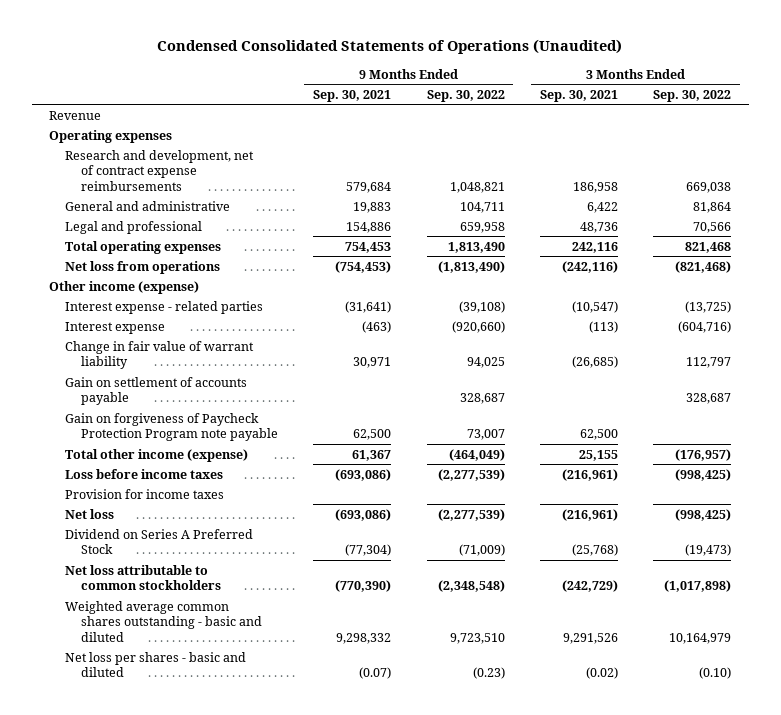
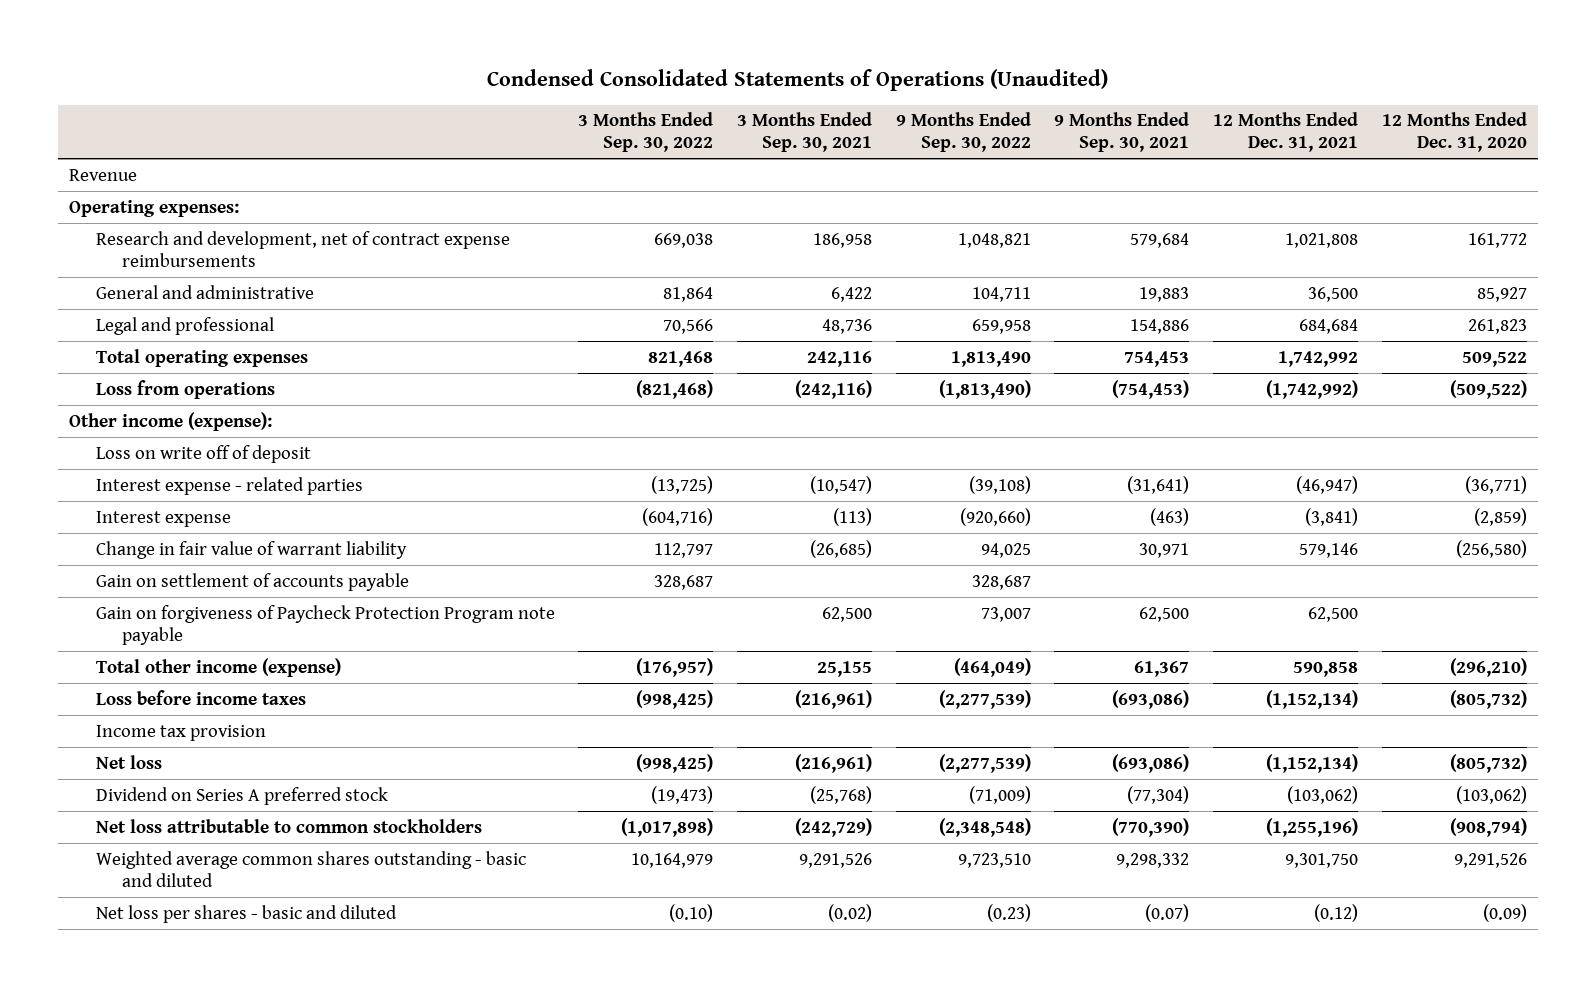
- | 9 Months Ended Sep. 30, 2021 | 9 Months Ended Sep. 30, 2022 | 3 Months Ended Sep. 30, 2021 | 3 Months Ended Sep. 30, 2022
+ | 3 Months Ended Sep. 30, 2022 | 3 Months Ended Sep. 30, 2021 | 9 Months Ended Sep. 30, 2022 | 9 Months Ended Sep. 30, 2021 | 12 Months Ended Dec. 31, 2021 | 12 Months Ended Dec. 31, 2020
- Operating expenses
+ Operating expenses:
- Net loss from operations | (754,453) | (1,813,490) | (242,116) | (821,468)
- Other income (expense)
+ Loss from operations | (821,468) | (242,116) | (1,813,490) | (754,453) | (1,742,992) | (509,522)
+ Other income (expense):
+ Loss on write off of deposit
- Provision for income taxes
+ Income tax provision
- Dividend on Series A Preferred Stock | (77,304) | (71,009) | (25,768) | (19,473)
+ Dividend on Series A preferred stock | (19,473) | (25,768) | (71,009) | (77,304) | (103,062) | (103,062)

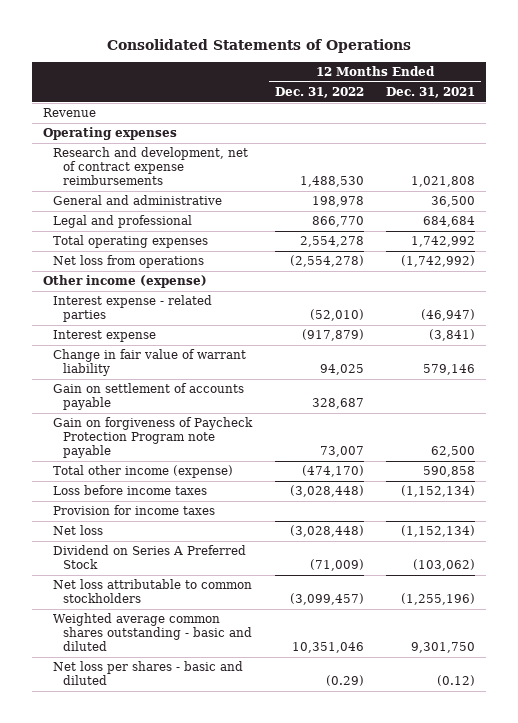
- Condensed Consolidated Statements of Operations (Unaudited)
+ Consolidated Statements of Operations
- | 3 Months Ended Sep. 30, 2022 | 3 Months Ended Sep. 30, 2021 | 9 Months Ended Sep. 30, 2022 | 9 Months Ended Sep. 30, 2021 | 12 Months Ended Dec. 31, 2021 | 12 Months Ended Dec. 31, 2020
+ | 12 Months Ended Dec. 31, 2022 | 12 Months Ended Dec. 31, 2021
- Operating expenses:
+ Operating expenses
- Loss from operations | (821,468) | (242,116) | (1,813,490) | (754,453) | (1,742,992) | (509,522)
- Other income (expense):
- Loss on write off of deposit
+ Net loss from operations | (2,554,278) | (1,742,992)
+ Other income (expense)
- Income tax provision
+ Provision for income taxes
- Dividend on Series A preferred stock | (19,473) | (25,768) | (71,009) | (77,304) | (103,062) | (103,062)
+ Dividend on Series A Preferred Stock | (71,009) | (103,062)

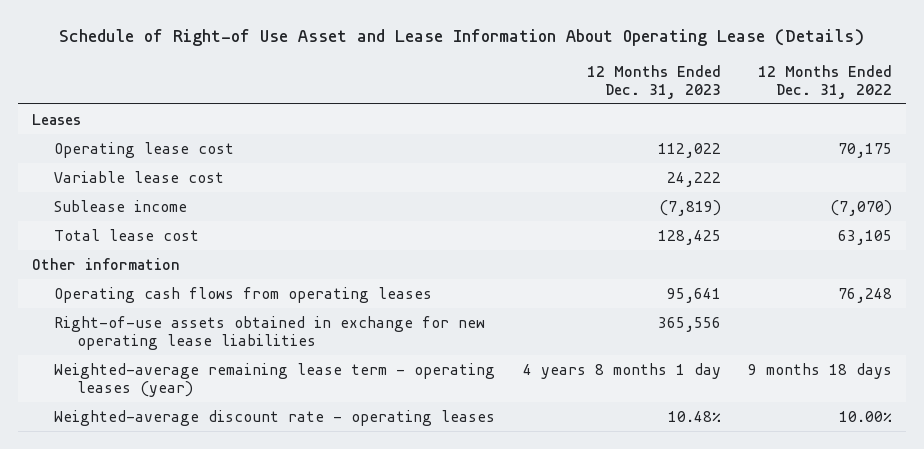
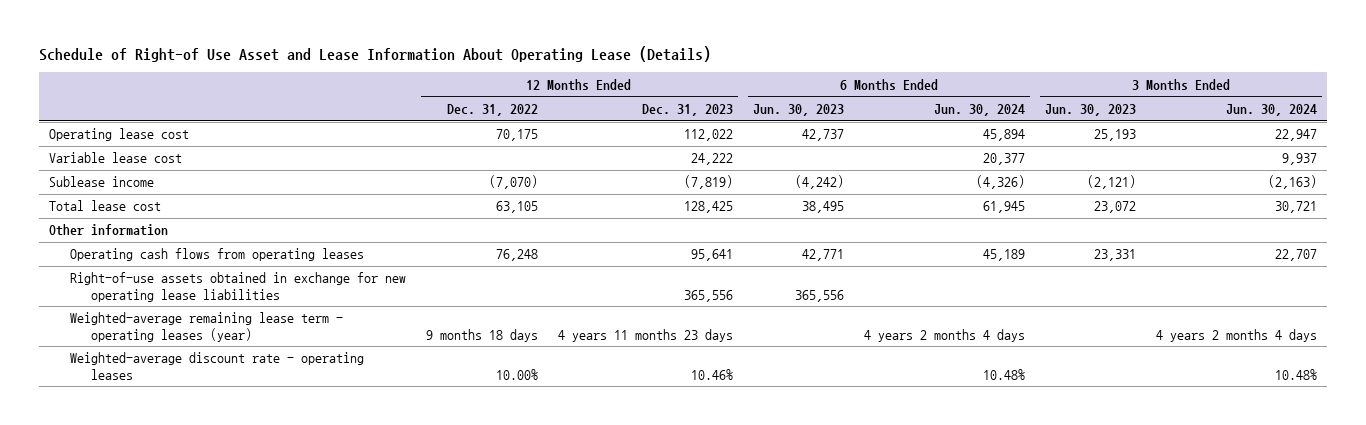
- | 12 Months Ended Dec. 31, 2023 | 12 Months Ended Dec. 31, 2022
+ | 12 Months Ended Dec. 31, 2022 | 12 Months Ended Dec. 31, 2023 | 6 Months Ended Jun. 30, 2023 | 6 Months Ended Jun. 30, 2024 | 3 Months Ended Jun. 30, 2023 | 3 Months Ended Jun. 30, 2024
- Leases
- Weighted-average remaining lease term - operating leases (year) | 4 years 8 months 1 day | 9 months 18 days
- Weighted-average discount rate - operating leases | 10.48% | 10.00%
+ Weighted-average remaining lease term - operating leases (year) | 9 months 18 days | 4 years 11 months 23 days | | 4 years 2 months 4 days | | 4 years 2 months 4 days
+ Weighted-average discount rate - operating leases | 10.00% | 10.46% | | 10.48% | | 10.48%

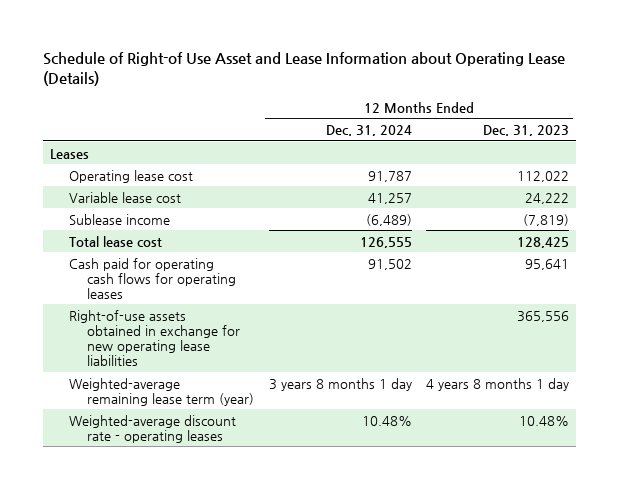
- Schedule of Right-of Use Asset and Lease Information About Operating Lease (Details)
+ Schedule of Right-of Use Asset and Lease Information about Operating Lease (Details)
- | 12 Months Ended Dec. 31, 2022 | 12 Months Ended Dec. 31, 2023 | 6 Months Ended Jun. 30, 2023 | 6 Months Ended Jun. 30, 2024 | 3 Months Ended Jun. 30, 2023 | 3 Months Ended Jun. 30, 2024
+ | 12 Months Ended Dec. 31, 2024 | 12 Months Ended Dec. 31, 2023
+ Leases
- Other information
- Operating cash flows from operating leases | 76,248 | 95,641 | 42,771 | 45,189 | 23,331 | 22,707
+ Cash paid for operating cash flows for operating leases | 91,502 | 95,641
- Weighted-average remaining lease term - operating leases (year) | 9 months 18 days | 4 years 11 months 23 days | | 4 years 2 months 4 days | | 4 years 2 months 4 days
- Weighted-average discount rate - operating leases | 10.00% | 10.46% | | 10.48% | | 10.48%
+ Weighted-average remaining lease term (year) | 3 years 8 months 1 day | 4 years 8 months 1 day
+ Weighted-average discount rate - operating leases | 10.48% | 10.48%

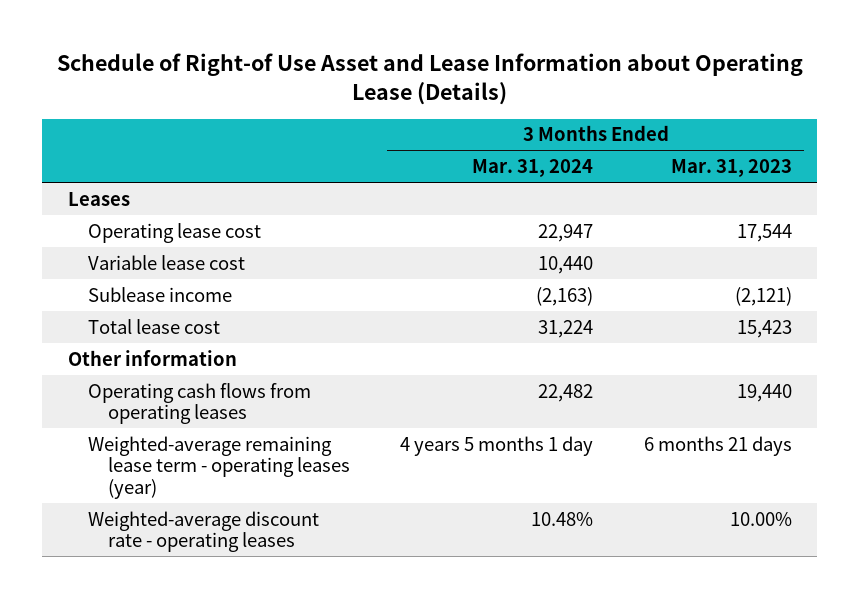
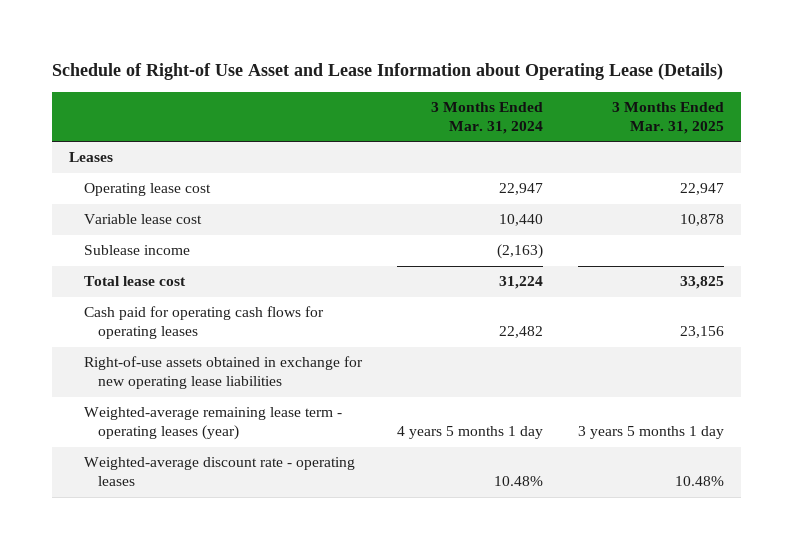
- | 3 Months Ended Mar. 31, 2024 | 3 Months Ended Mar. 31, 2023
+ | 3 Months Ended Mar. 31, 2024 | 3 Months Ended Mar. 31, 2025
- Other information
- Operating cash flows from operating leases | 22,482 | 19,440
+ Cash paid for operating cash flows for operating leases | 22,482 | 23,156
+ Right-of-use assets obtained in exchange for new operating lease liabilities

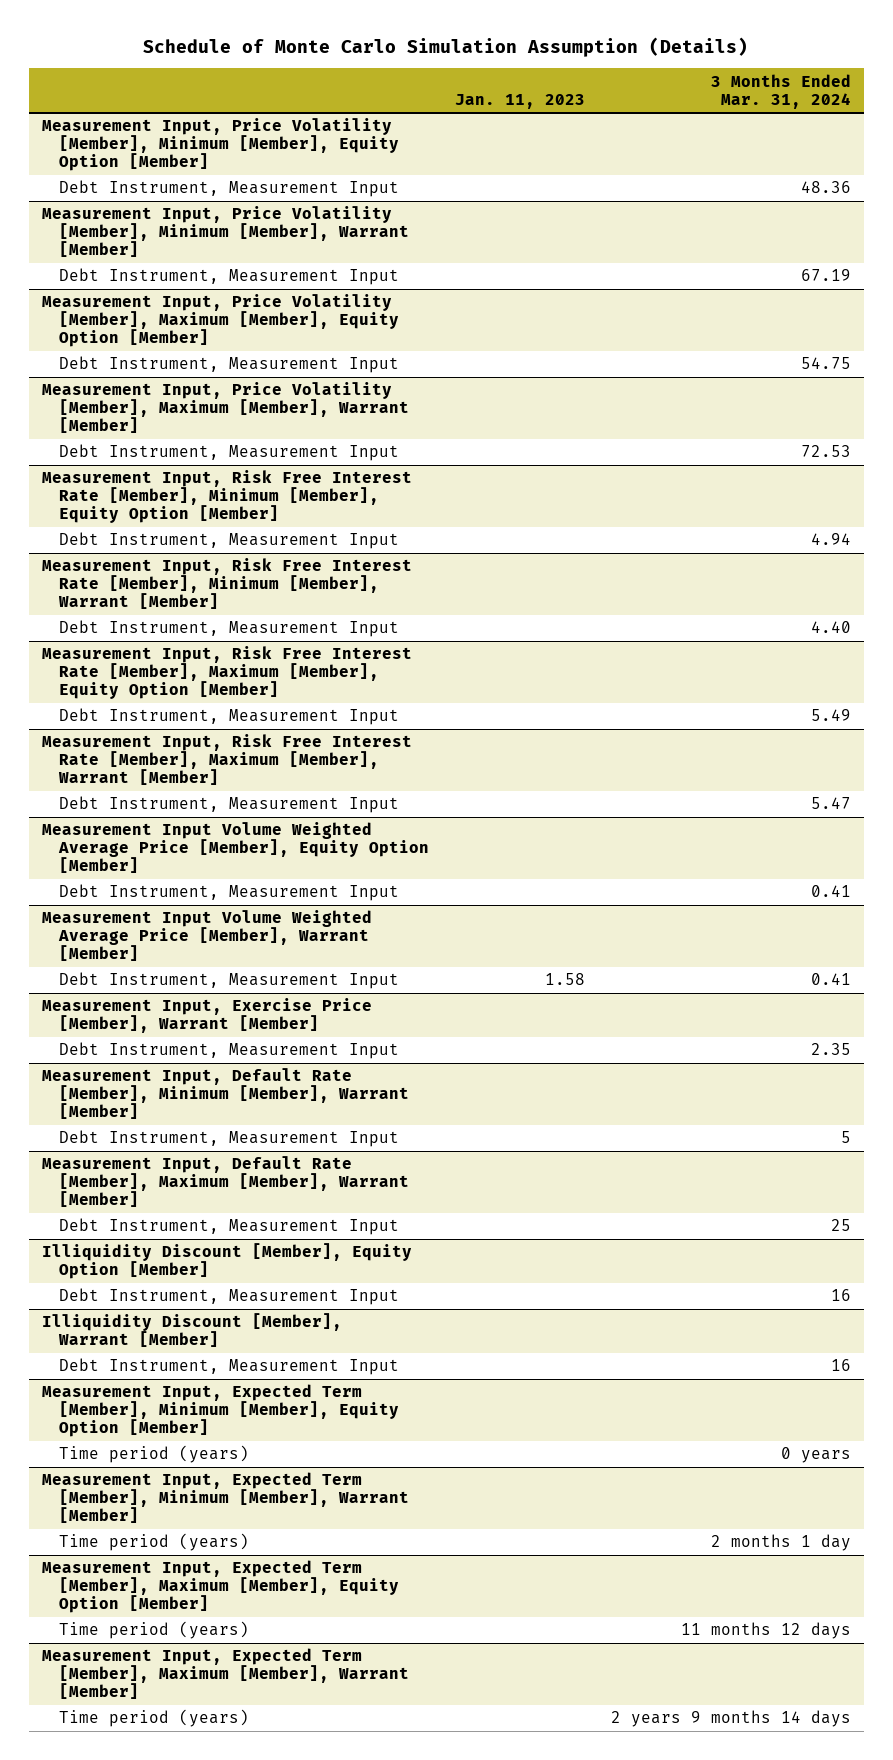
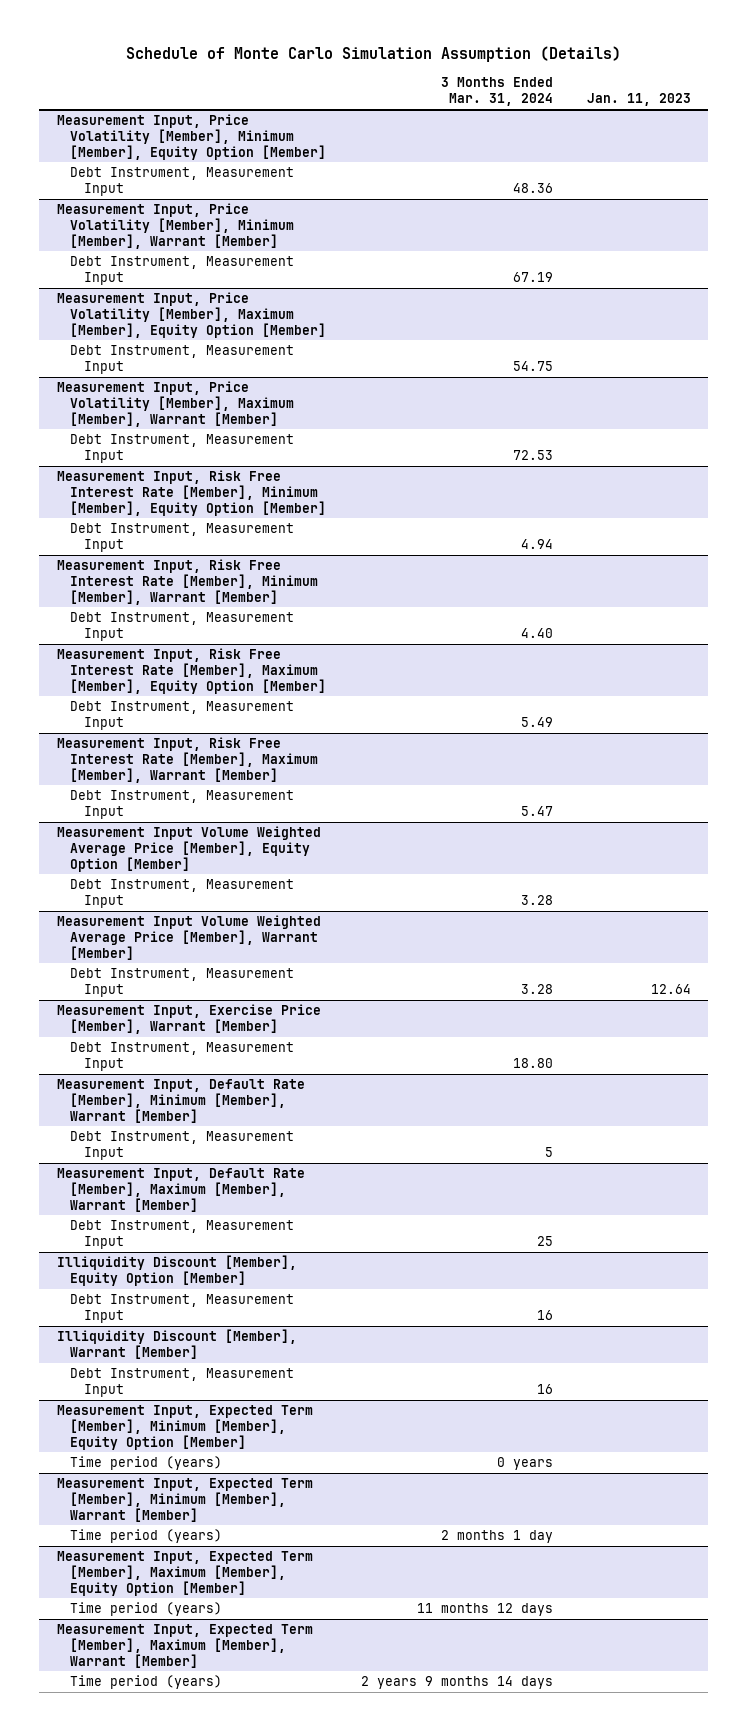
- | Jan. 11, 2023 | 3 Months Ended Mar. 31, 2024
+ | 3 Months Ended Mar. 31, 2024 | Jan. 11, 2023
@ Measurement Input Volume Weighted Average Price [Member], Equity Option [Member]
- Debt Instrument, Measurement Input | | 0.41
+ Debt Instrument, Measurement Input | 3.28 |
@ Measurement Input Volume Weighted Average Price [Member], Warrant [Member]
- Debt Instrument, Measurement Input | 1.58 | 0.41
+ Debt Instrument, Measurement Input | 3.28 | 12.64
@ Measurement Input, Exercise Price [Member], Warrant [Member]
- Debt Instrument, Measurement Input | | 2.35
+ Debt Instrument, Measurement Input | 18.80 |

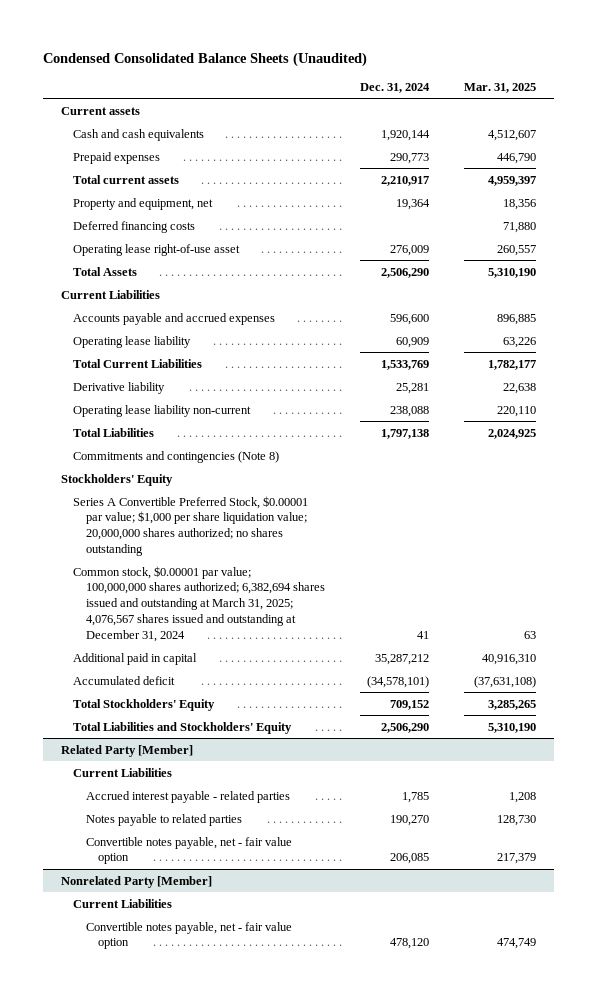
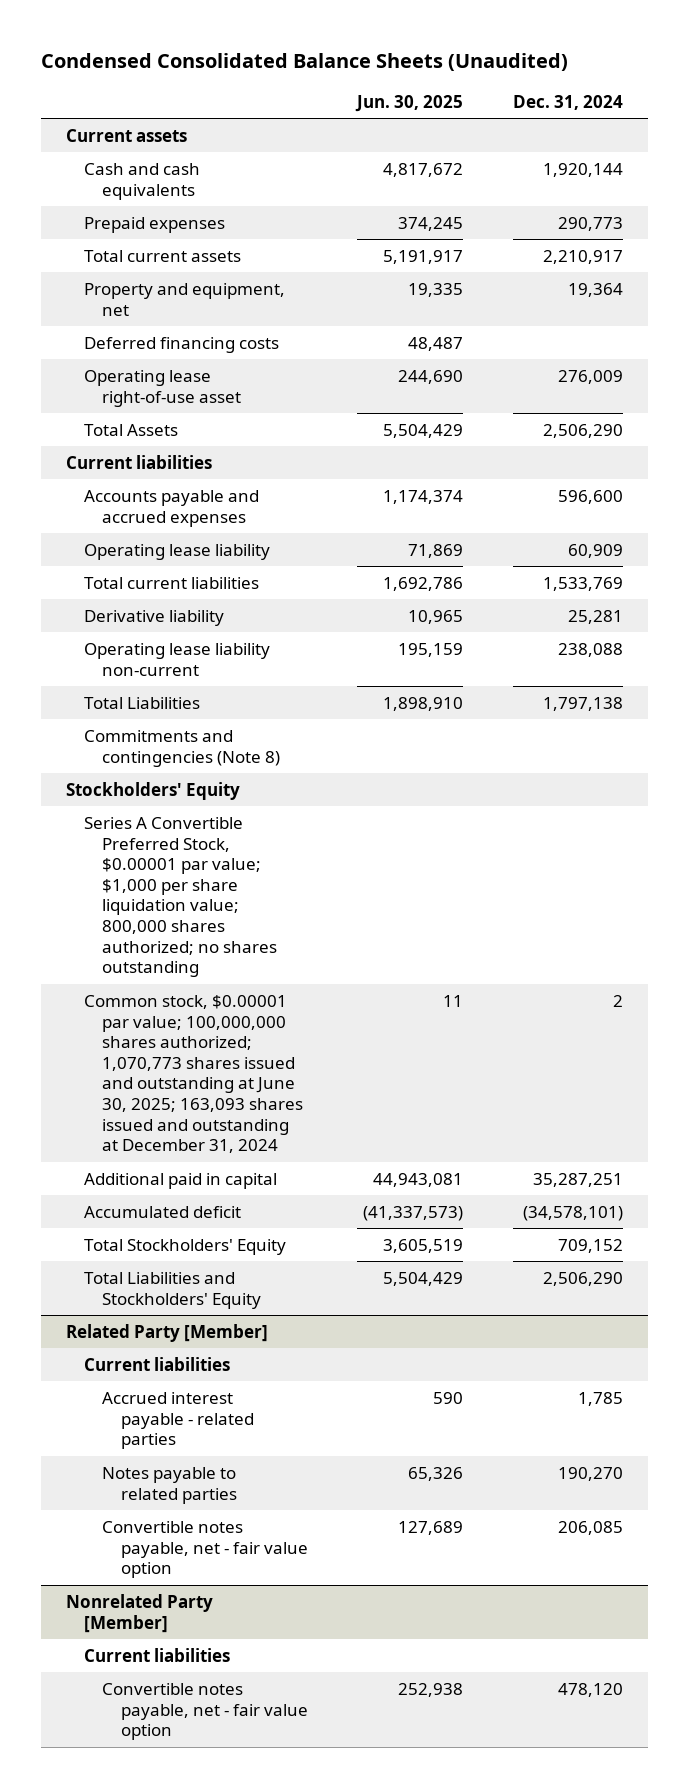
- | Dec. 31, 2024 | Mar. 31, 2025
+ | Jun. 30, 2025 | Dec. 31, 2024
- Current Liabilities
+ Current liabilities
- Total Current Liabilities | 1,533,769 | 1,782,177
+ Total current liabilities | 1,692,786 | 1,533,769
- Series A Convertible Preferred Stock, $0.00001 par value; $1,000 per share liquidation value; 20,000,000 shares authorized; no shares outstanding
- Common stock, $0.00001 par value; 100,000,000 shares authorized; 6,382,694 shares issued and outstanding at March 31, 2025; 4,076,567 shares issued and outstanding at December 31, 2024 | 41 | 63
- Additional paid in capital | 35,287,212 | 40,916,310
+ Series A Convertible Preferred Stock, $0.00001 par value; $1,000 per share liquidation value; 800,000 shares authorized; no shares outstanding
+ Common stock, $0.00001 par value; 100,000,000 shares authorized; 1,070,773 shares issued and outstanding at June 30, 2025; 163,093 shares issued and outstanding at December 31, 2024 | 11 | 2
+ Additional paid in capital | 44,943,081 | 35,287,251
@ Related Party [Member]
- Current Liabilities
+ Current liabilities
@ Nonrelated Party [Member]
- Current Liabilities
+ Current liabilities

